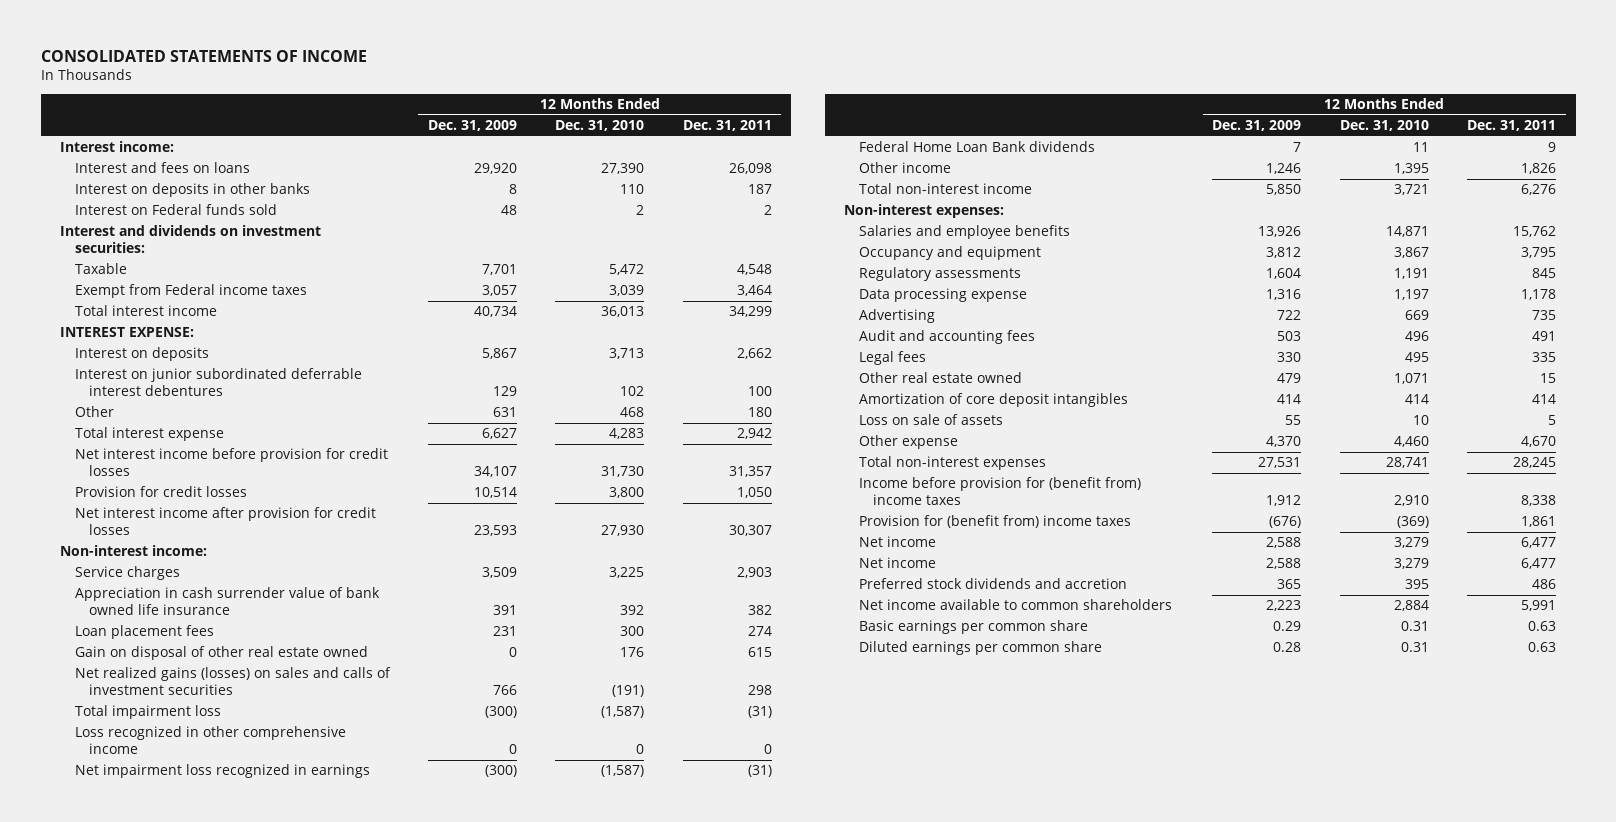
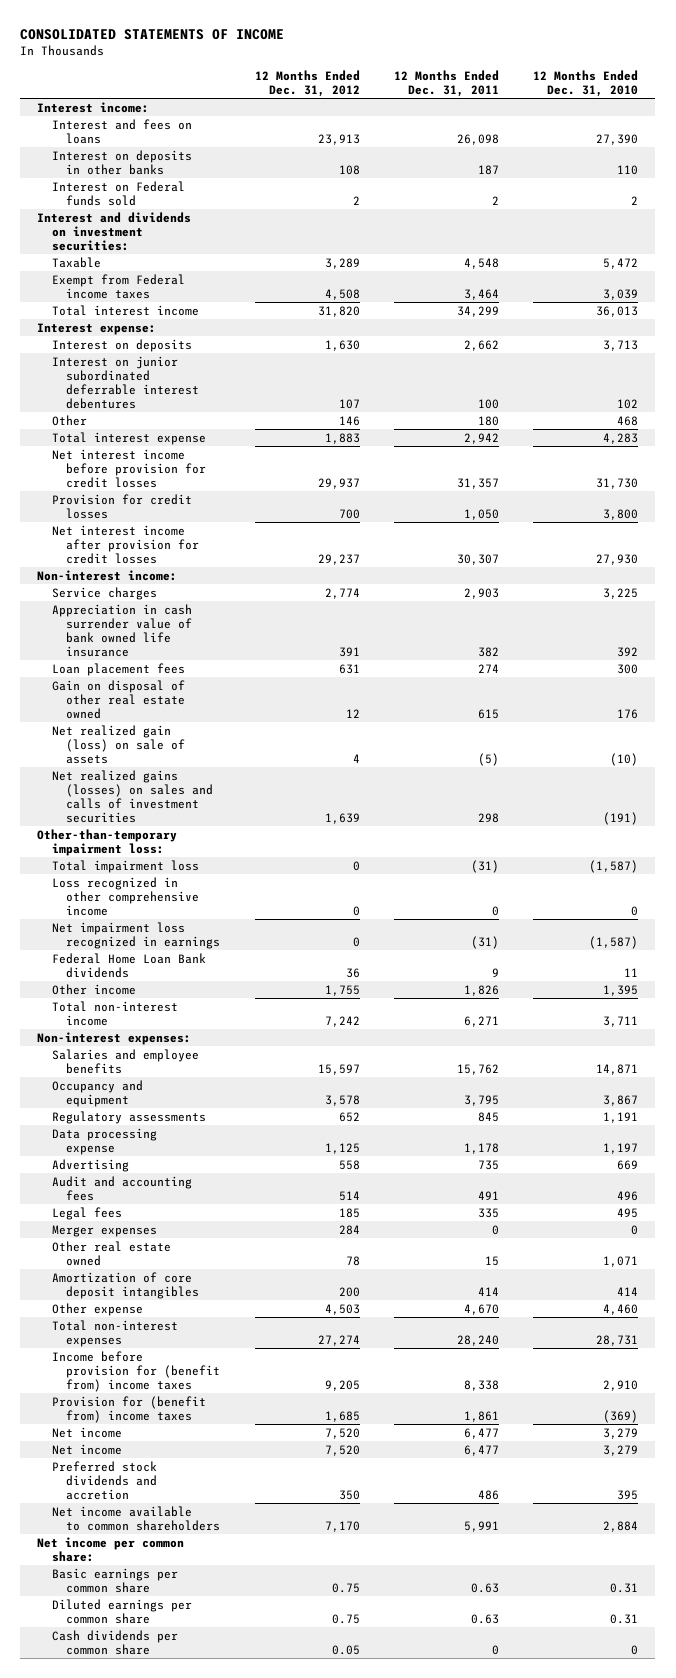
- | 12 Months Ended Dec. 31, 2009 | 12 Months Ended Dec. 31, 2010 | 12 Months Ended Dec. 31, 2011
+ | 12 Months Ended Dec. 31, 2012 | 12 Months Ended Dec. 31, 2011 | 12 Months Ended Dec. 31, 2010
- INTEREST EXPENSE:
+ Interest expense:
+ Net realized gain (loss) on sale of assets | 4 | (5) | (10)
+ Other-than-temporary impairment loss:
- Total non-interest income | 5,850 | 3,721 | 6,276
+ Total non-interest income | 7,242 | 6,271 | 3,711
+ Merger expenses | 284 | 0 | 0
- Loss on sale of assets | 55 | 10 | 5
- Total non-interest expenses | 27,531 | 28,741 | 28,245
+ Total non-interest expenses | 27,274 | 28,240 | 28,731
+ Net income per common share:
+ Cash dividends per common share | 0.05 | 0 | 0

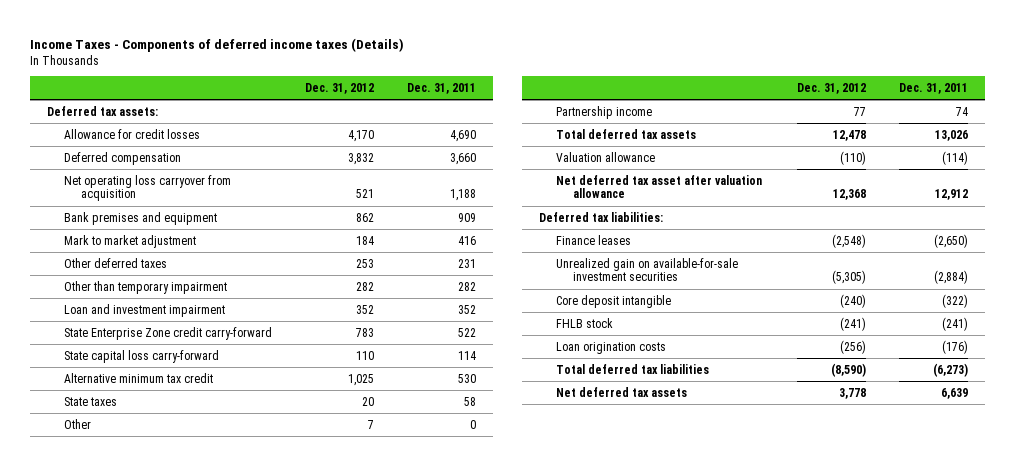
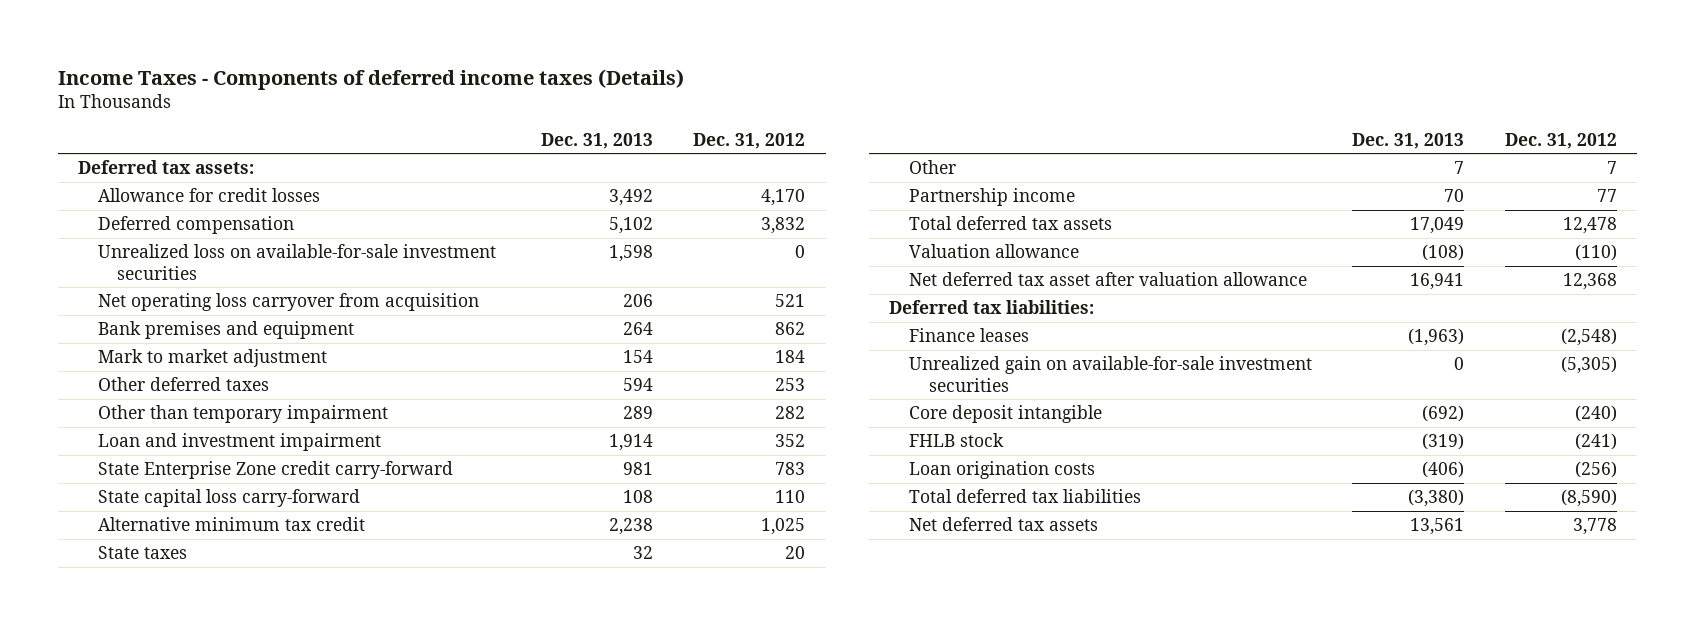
- | Dec. 31, 2012 | Dec. 31, 2011
+ | Dec. 31, 2013 | Dec. 31, 2012
+ Unrealized loss on available-for-sale investment securities | 1,598 | 0

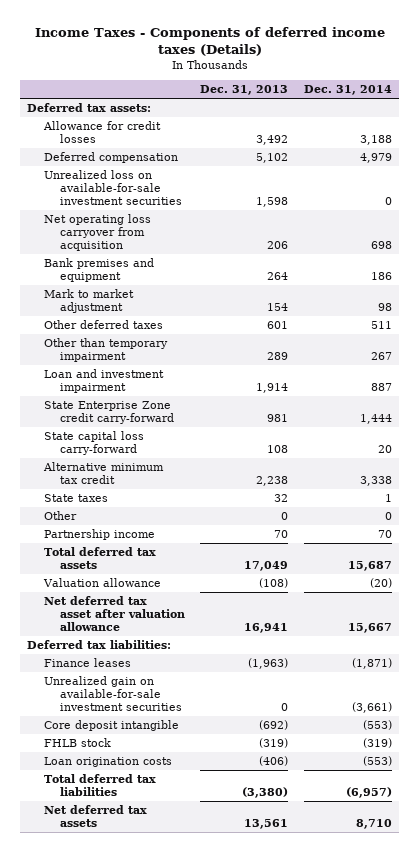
- | Dec. 31, 2013 | Dec. 31, 2012
+ | Dec. 31, 2013 | Dec. 31, 2014
- Other deferred taxes | 594 | 253
+ Other deferred taxes | 601 | 511
- Other | 7 | 7
+ Other | 0 | 0

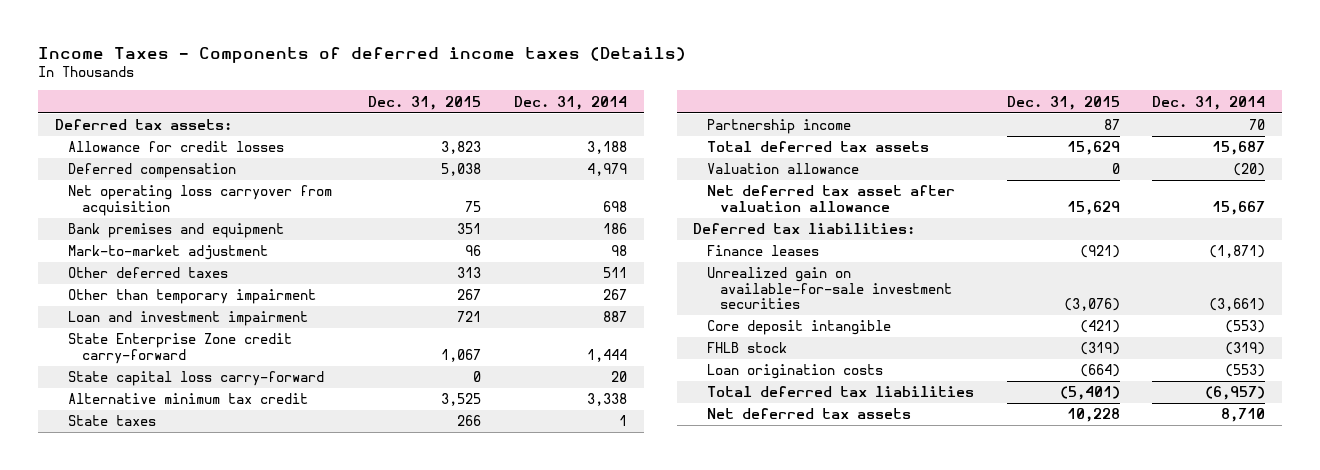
- | Dec. 31, 2013 | Dec. 31, 2014
+ | Dec. 31, 2015 | Dec. 31, 2014
- Unrealized loss on available-for-sale investment securities | 1,598 | 0
- Mark to market adjustment | 154 | 98
+ Mark-to-market adjustment | 96 | 98
- Other | 0 | 0

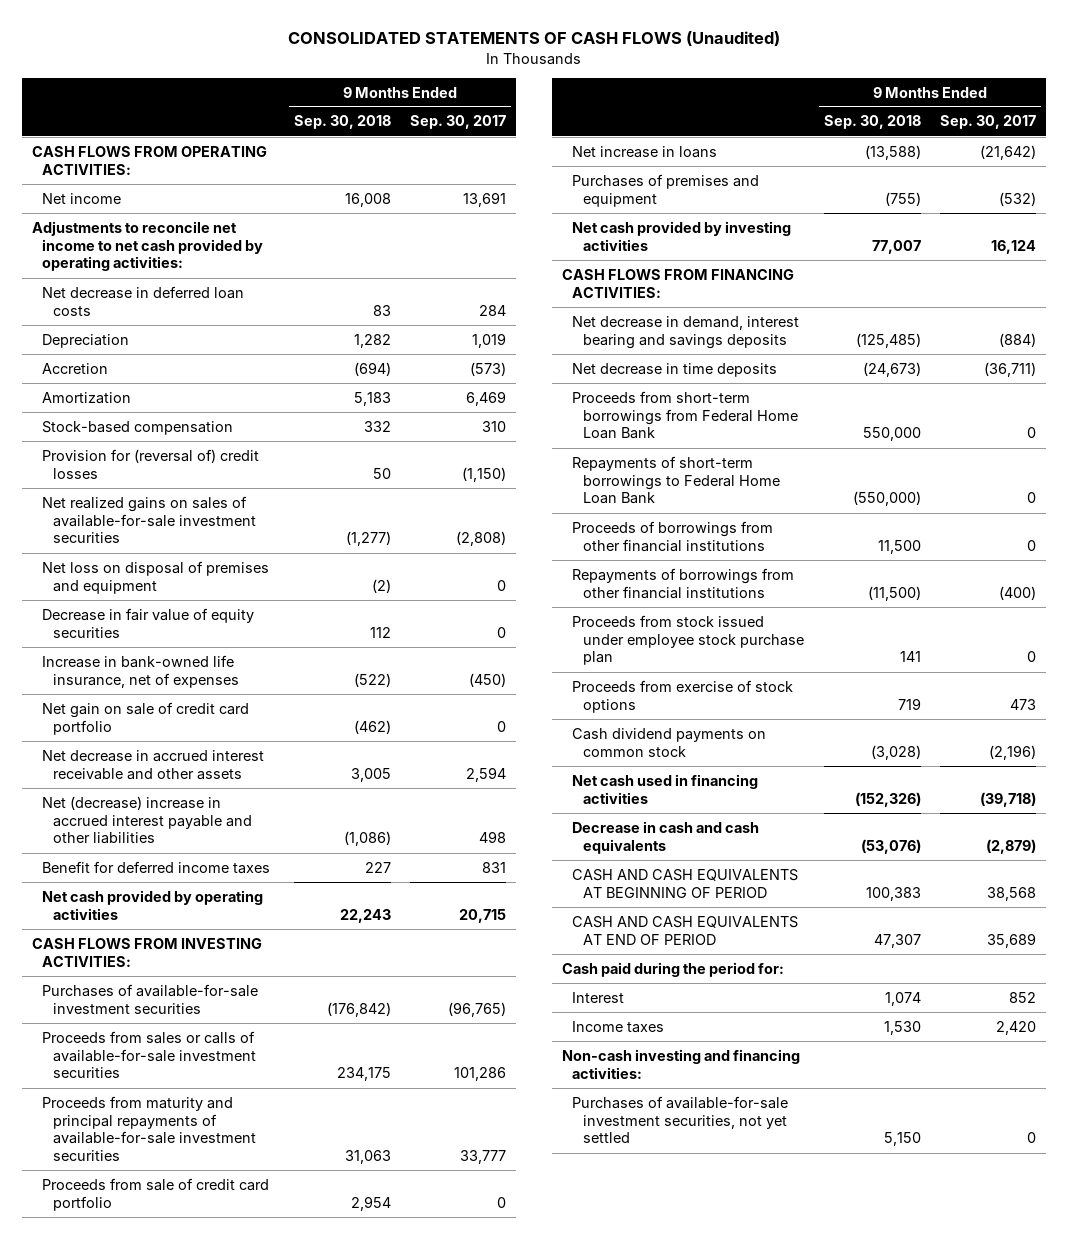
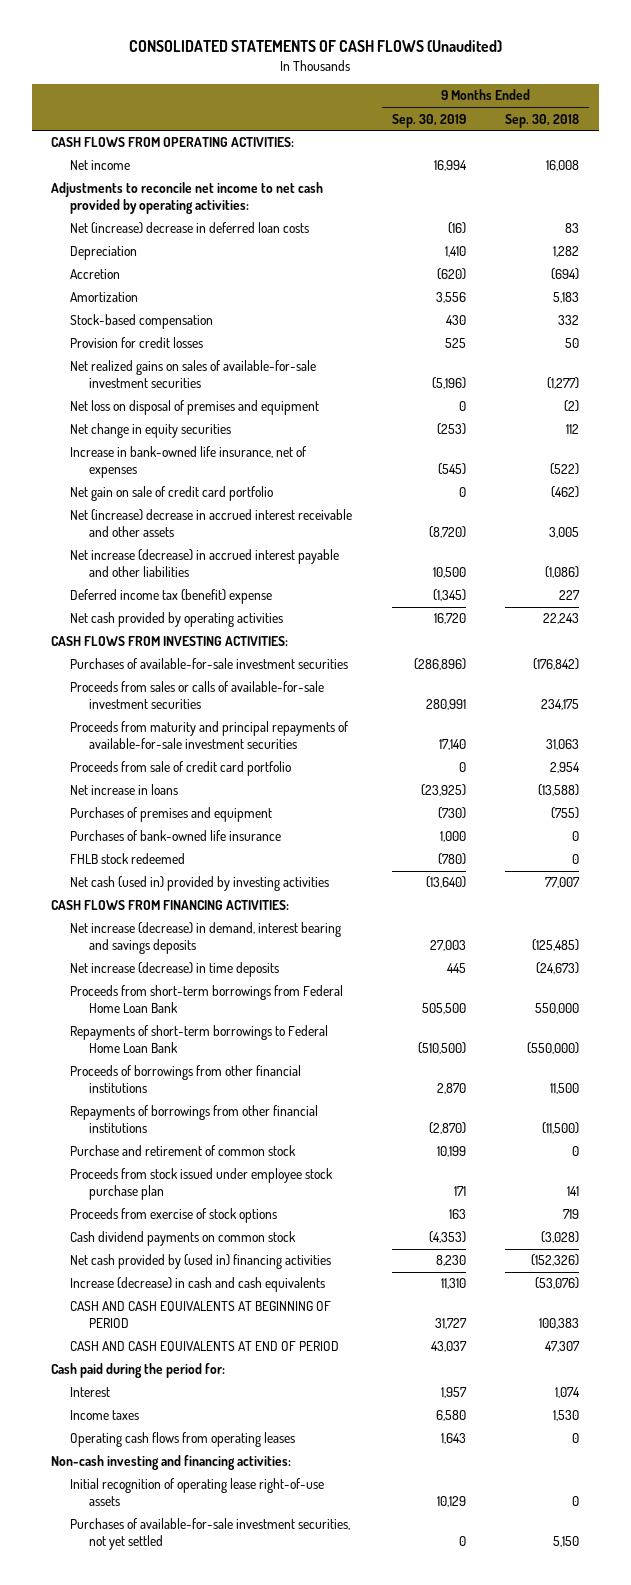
- | 9 Months Ended Sep. 30, 2018 | 9 Months Ended Sep. 30, 2017
+ | 9 Months Ended Sep. 30, 2019 | 9 Months Ended Sep. 30, 2018
- Net decrease in deferred loan costs | 83 | 284
+ Net (increase) decrease in deferred loan costs | (16) | 83
- Provision for (reversal of) credit losses | 50 | (1,150)
+ Provision for credit losses | 525 | 50
- Decrease in fair value of equity securities | 112 | 0
+ Net change in equity securities | (253) | 112
- Net decrease in accrued interest receivable and other assets | 3,005 | 2,594
- Net (decrease) increase in accrued interest payable and other liabilities | (1,086) | 498
- Benefit for deferred income taxes | 227 | 831
+ Net (increase) decrease in accrued interest receivable and other assets | (8,720) | 3,005
+ Net increase (decrease) in accrued interest payable and other liabilities | 10,500 | (1,086)
+ Deferred income tax (benefit) expense | (1,345) | 227
- Net cash provided by investing activities | 77,007 | 16,124
+ Purchases of bank-owned life insurance | 1,000 | 0
+ FHLB stock redeemed | (780) | 0
+ Net cash (used in) provided by investing activities | (13,640) | 77,007
- Net decrease in demand, interest bearing and savings deposits | (125,485) | (884)
- Net decrease in time deposits | (24,673) | (36,711)
+ Net increase (decrease) in demand, interest bearing and savings deposits | 27,003 | (125,485)
+ Net increase (decrease) in time deposits | 445 | (24,673)
+ Purchase and retirement of common stock | 10,199 | 0
- Net cash used in financing activities | (152,326) | (39,718)
- Decrease in cash and cash equivalents | (53,076) | (2,879)
+ Net cash provided by (used in) financing activities | 8,230 | (152,326)
+ Increase (decrease) in cash and cash equivalents | 11,310 | (53,076)
+ Operating cash flows from operating leases | 1,643 | 0
+ Initial recognition of operating lease right-of-use assets | 10,129 | 0

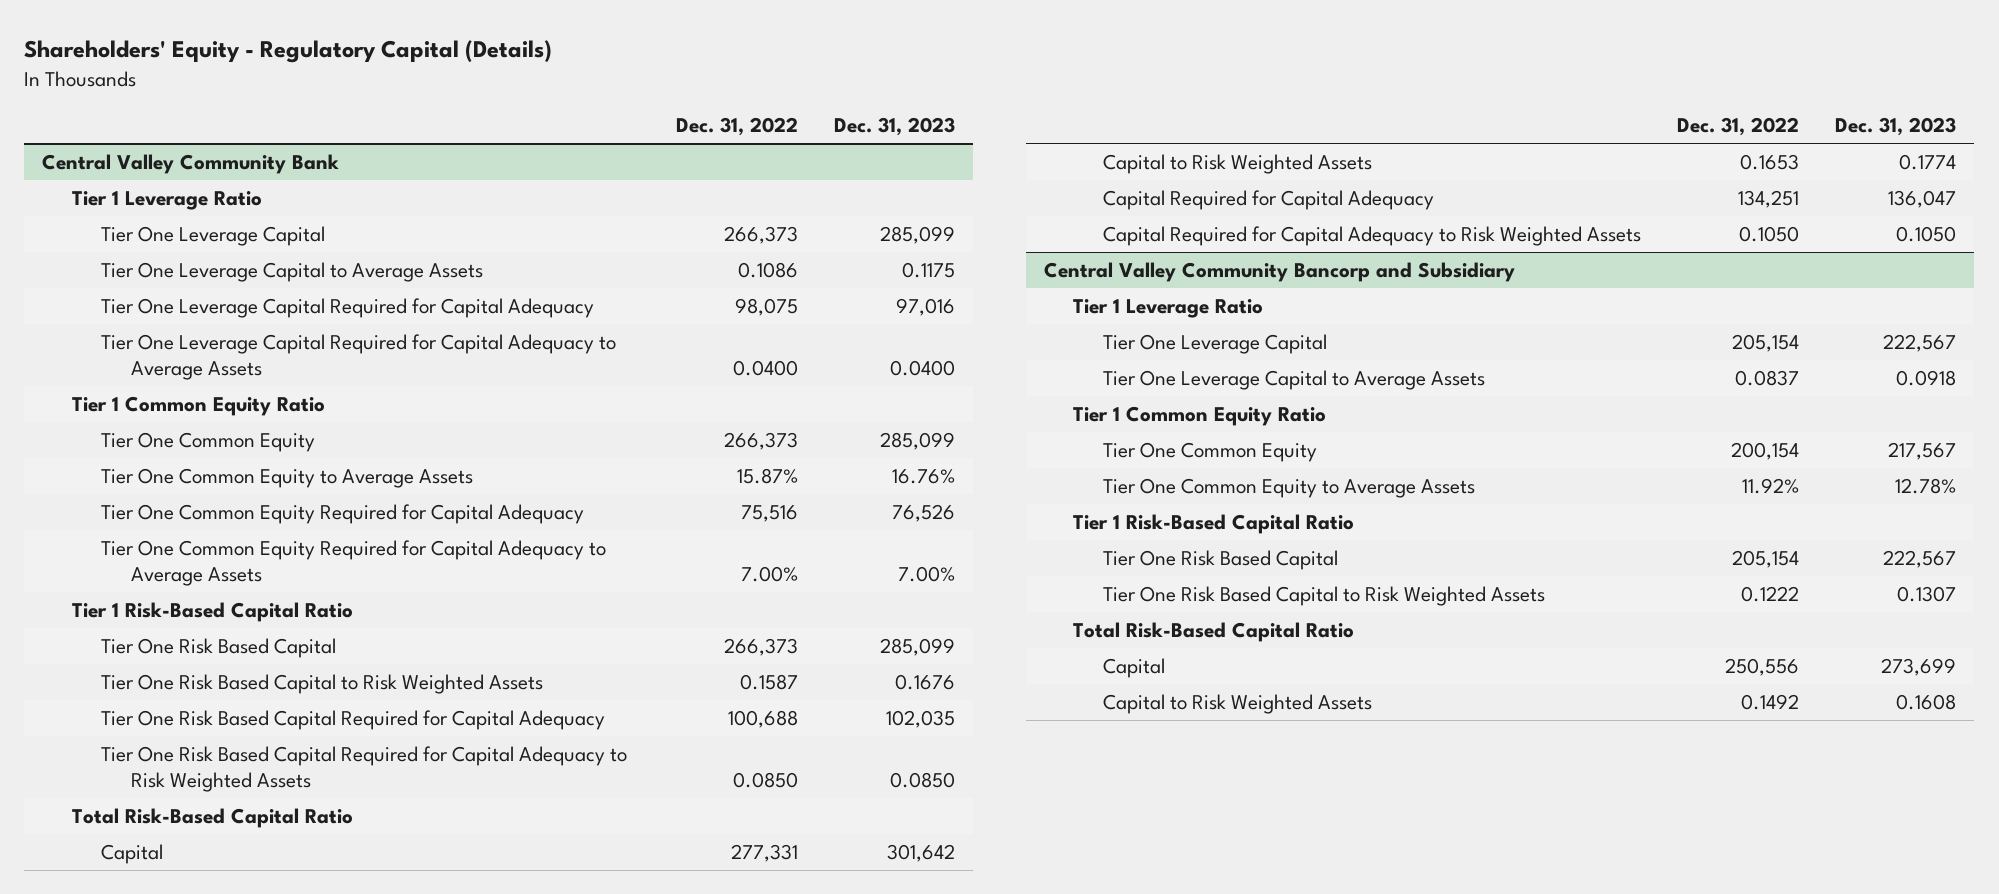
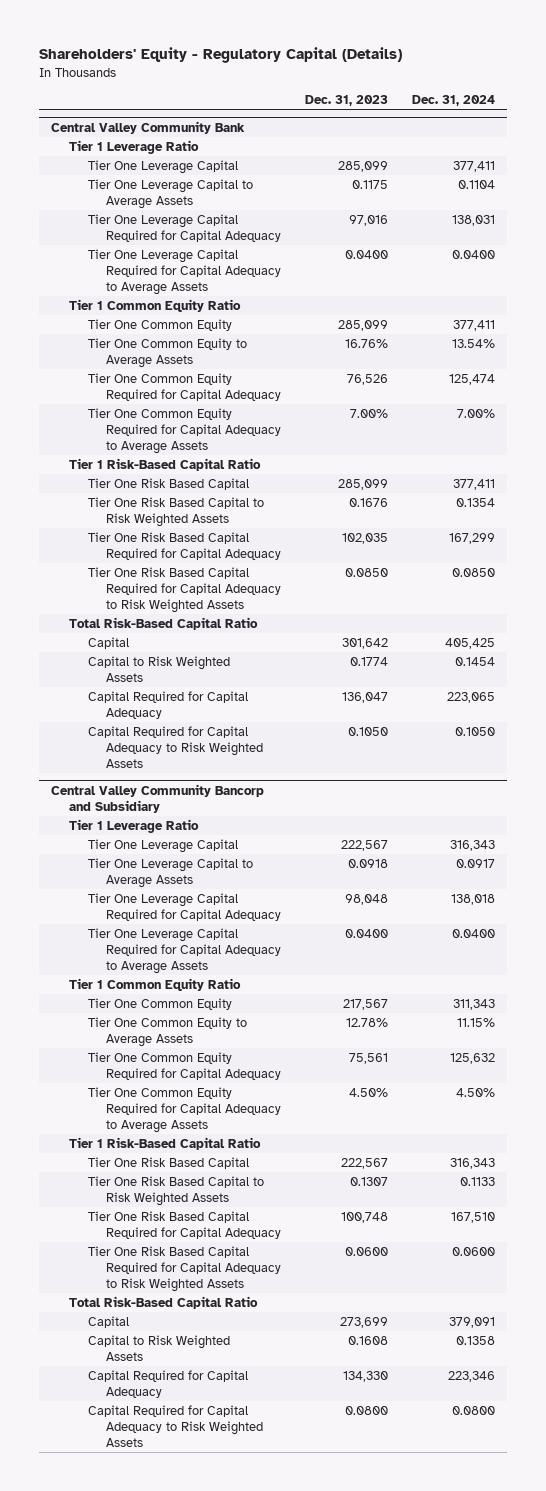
- | Dec. 31, 2022 | Dec. 31, 2023
+ | Dec. 31, 2023 | Dec. 31, 2024
@ Central Valley Community Bancorp and Subsidiary
+ Tier One Leverage Capital Required for Capital Adequacy | 98,048 | 138,018
+ Tier One Leverage Capital Required for Capital Adequacy to Average Assets | 0.0400 | 0.0400
+ Tier One Common Equity Required for Capital Adequacy | 75,561 | 125,632
+ Tier One Common Equity Required for Capital Adequacy to Average Assets | 4.50% | 4.50%
+ Tier One Risk Based Capital Required for Capital Adequacy | 100,748 | 167,510
+ Tier One Risk Based Capital Required for Capital Adequacy to Risk Weighted Assets | 0.0600 | 0.0600
+ Capital Required for Capital Adequacy | 134,330 | 223,346
+ Capital Required for Capital Adequacy to Risk Weighted Assets | 0.0800 | 0.0800

